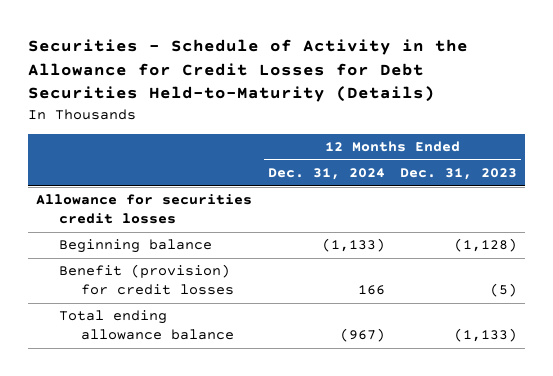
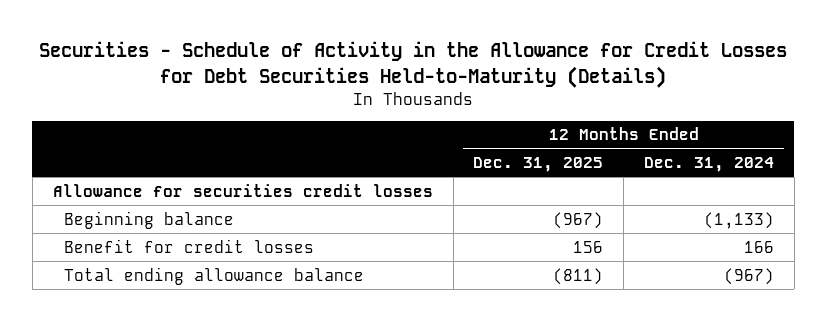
- | 12 Months Ended Dec. 31, 2024 | 12 Months Ended Dec. 31, 2023
+ | 12 Months Ended Dec. 31, 2025 | 12 Months Ended Dec. 31, 2024
- Benefit (provision) for credit losses | 166 | (5)
+ Benefit for credit losses | 156 | 166

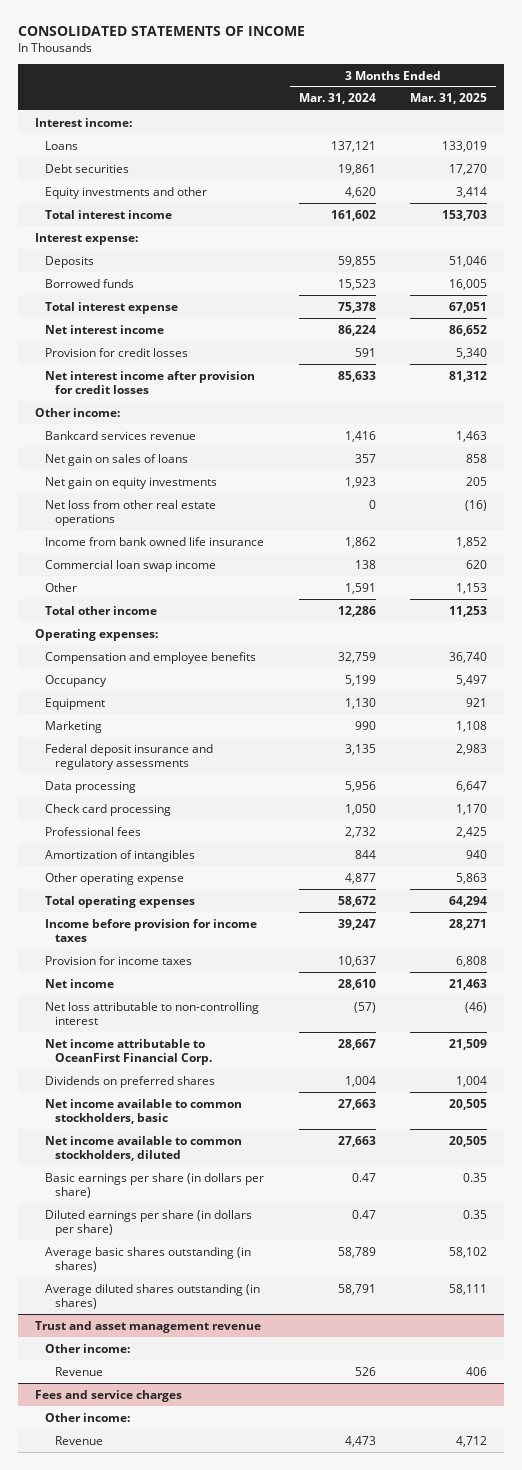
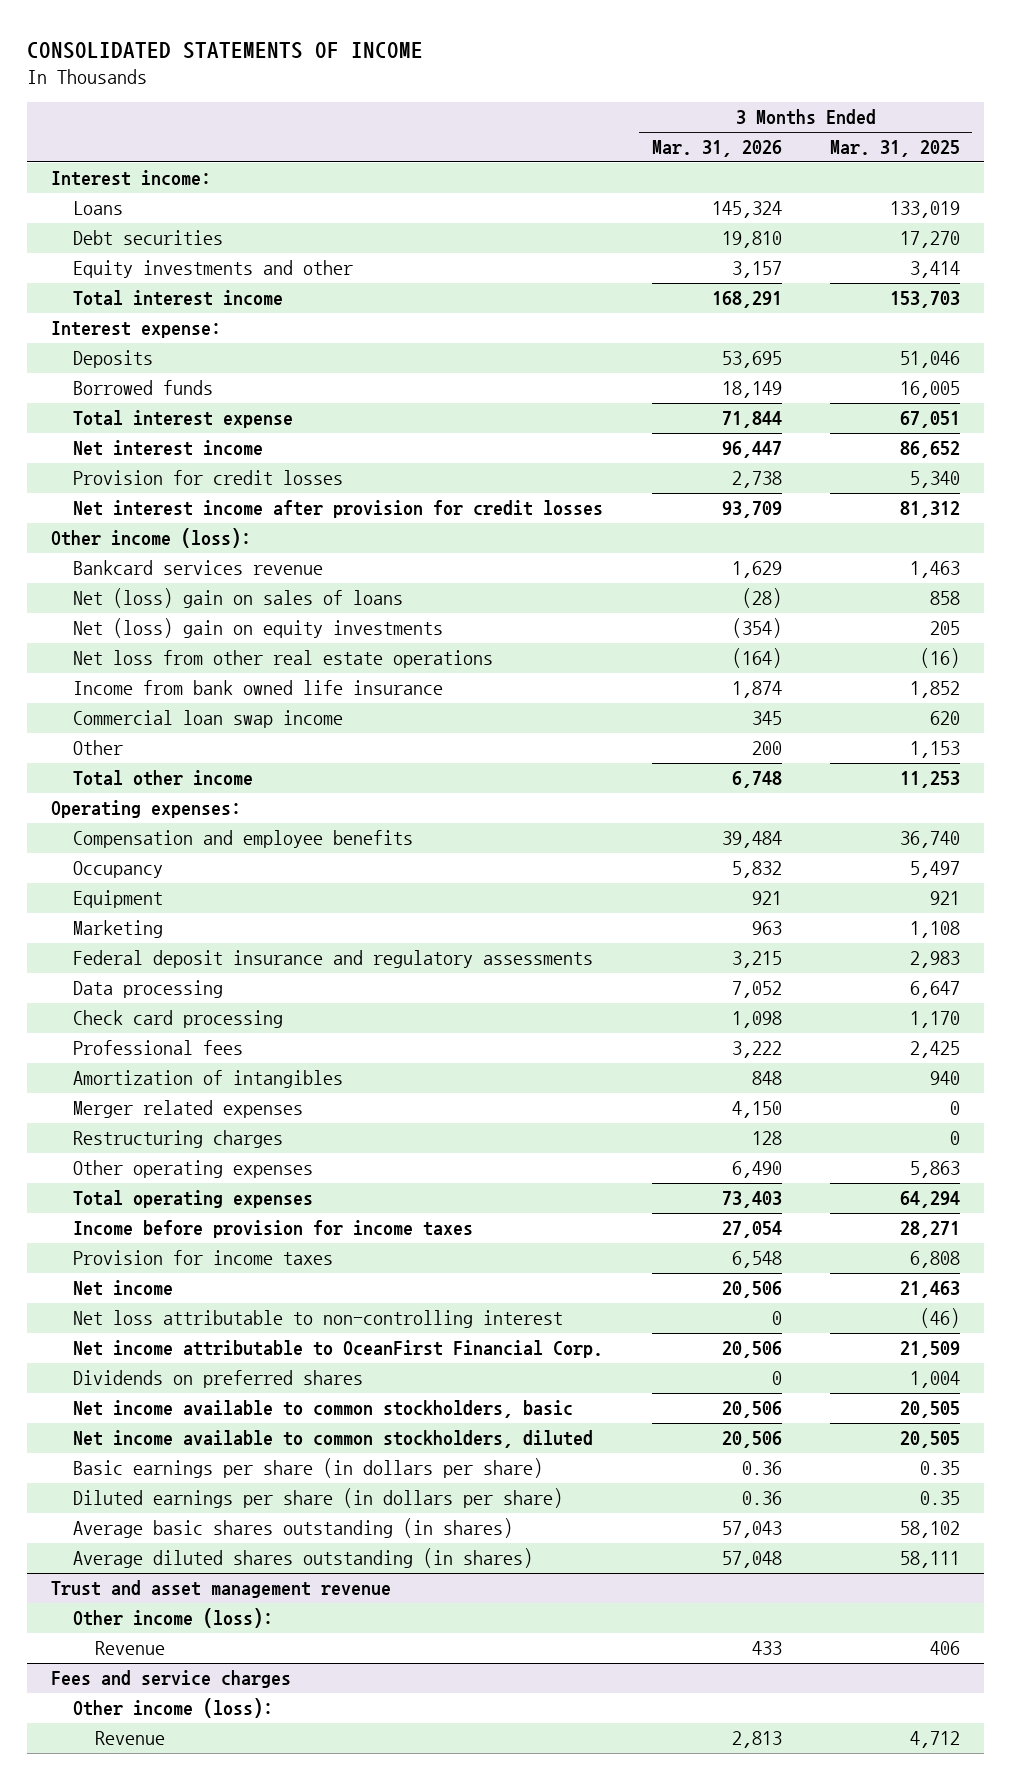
- | 3 Months Ended Mar. 31, 2024 | 3 Months Ended Mar. 31, 2025
+ | 3 Months Ended Mar. 31, 2026 | 3 Months Ended Mar. 31, 2025
- Other income:
+ Other income (loss):
- Net gain on sales of loans | 357 | 858
- Net gain on equity investments | 1,923 | 205
+ Net (loss) gain on sales of loans | (28) | 858
+ Net (loss) gain on equity investments | (354) | 205
- Other operating expense | 4,877 | 5,863
+ Merger related expenses | 4,150 | 0
+ Restructuring charges | 128 | 0
+ Other operating expenses | 6,490 | 5,863
@ Trust and asset management revenue
- Other income:
+ Other income (loss):
@ Fees and service charges
- Other income:
+ Other income (loss):

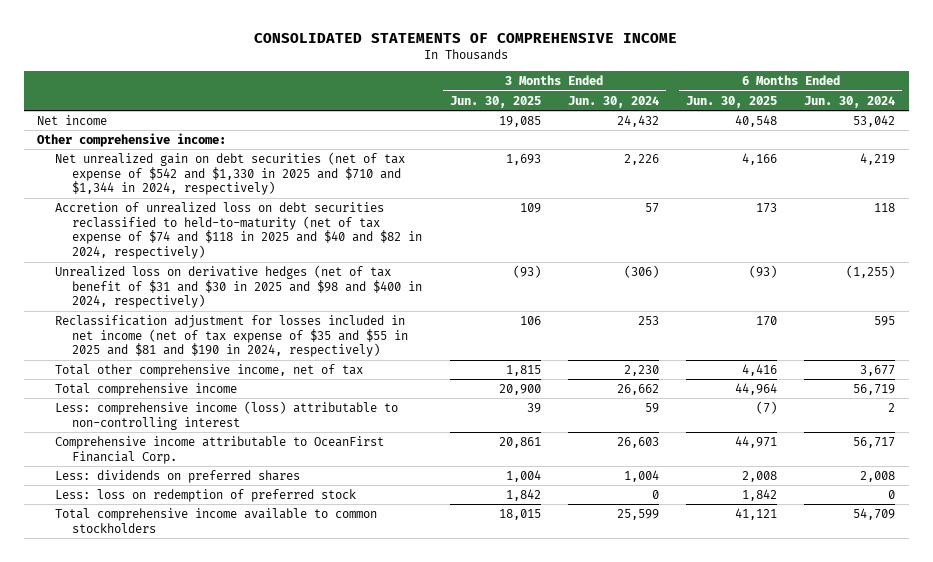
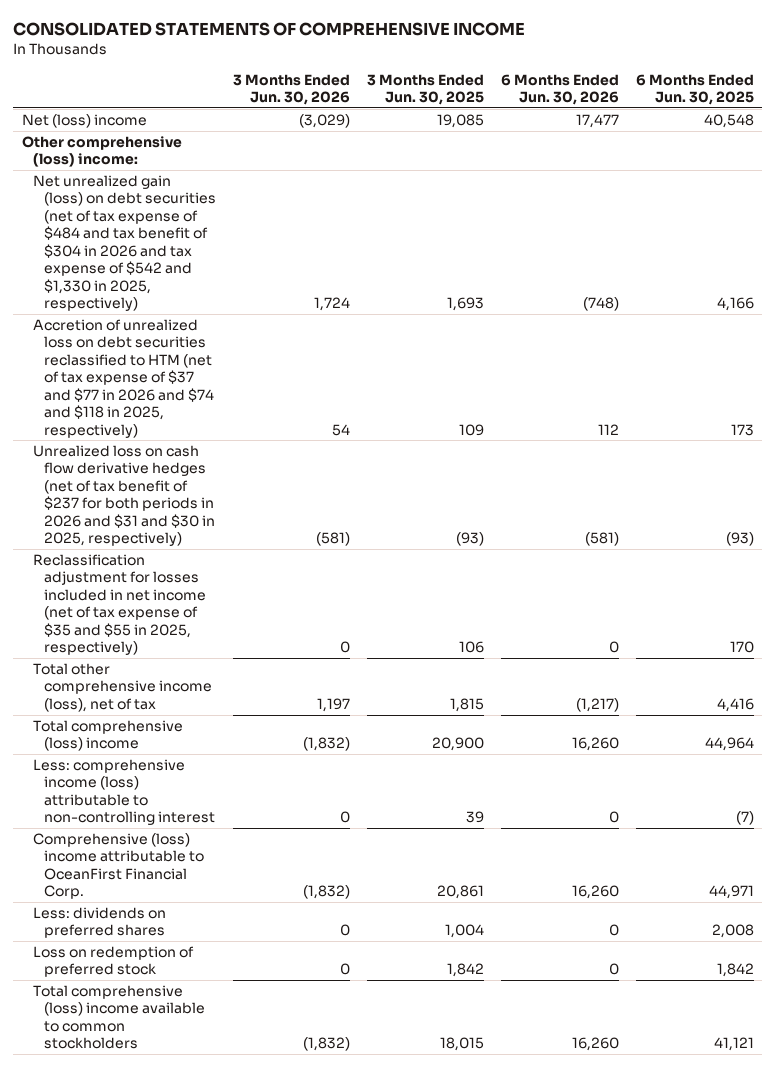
- | 3 Months Ended Jun. 30, 2025 | 3 Months Ended Jun. 30, 2024 | 6 Months Ended Jun. 30, 2025 | 6 Months Ended Jun. 30, 2024
+ | 3 Months Ended Jun. 30, 2026 | 3 Months Ended Jun. 30, 2025 | 6 Months Ended Jun. 30, 2026 | 6 Months Ended Jun. 30, 2025
- Net income | 19,085 | 24,432 | 40,548 | 53,042
- Other comprehensive income:
- Net unrealized gain on debt securities (net of tax expense of $542 and $1,330 in 2025 and $710 and $1,344 in 2024, respectively) | 1,693 | 2,226 | 4,166 | 4,219
- Accretion of unrealized loss on debt securities reclassified to held-to-maturity (net of tax expense of $74 and $118 in 2025 and $40 and $82 in 2024, respectively) | 109 | 57 | 173 | 118
- Unrealized loss on derivative hedges (net of tax benefit of $31 and $30 in 2025 and $98 and $400 in 2024, respectively) | (93) | (306) | (93) | (1,255)
- Reclassification adjustment for losses included in net income (net of tax expense of $35 and $55 in 2025 and $81 and $190 in 2024, respectively) | 106 | 253 | 170 | 595
- Total other comprehensive income, net of tax | 1,815 | 2,230 | 4,416 | 3,677
- Total comprehensive income | 20,900 | 26,662 | 44,964 | 56,719
+ Net (loss) income | (3,029) | 19,085 | 17,477 | 40,548
+ Other comprehensive (loss) income:
+ Net unrealized gain (loss) on debt securities (net of tax expense of $484 and tax benefit of $304 in 2026 and tax expense of $542 and $1,330 in 2025, respectively) | 1,724 | 1,693 | (748) | 4,166
+ Accretion of unrealized loss on debt securities reclassified to HTM (net of tax expense of $37 and $77 in 2026 and $74 and $118 in 2025, respectively) | 54 | 109 | 112 | 173
+ Unrealized loss on cash flow derivative hedges (net of tax benefit of $237 for both periods in 2026 and $31 and $30 in 2025, respectively) | (581) | (93) | (581) | (93)
+ Reclassification adjustment for losses included in net income (net of tax expense of $35 and $55 in 2025, respectively) | 0 | 106 | 0 | 170
+ Total other comprehensive income (loss), net of tax | 1,197 | 1,815 | (1,217) | 4,416
+ Total comprehensive (loss) income | (1,832) | 20,900 | 16,260 | 44,964
- Comprehensive income attributable to OceanFirst Financial Corp. | 20,861 | 26,603 | 44,971 | 56,717
+ Comprehensive (loss) income attributable to OceanFirst Financial Corp. | (1,832) | 20,861 | 16,260 | 44,971
- Less: loss on redemption of preferred stock | 1,842 | 0 | 1,842 | 0
- Total comprehensive income available to common stockholders | 18,015 | 25,599 | 41,121 | 54,709
+ Loss on redemption of preferred stock | 0 | 1,842 | 0 | 1,842
+ Total comprehensive (loss) income available to common stockholders | (1,832) | 18,015 | 16,260 | 41,121

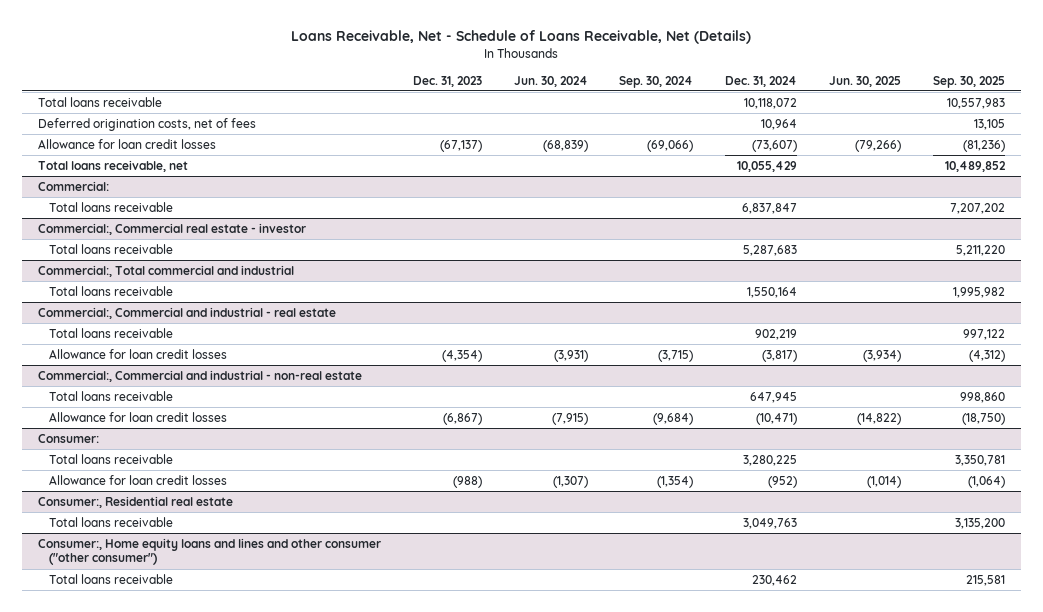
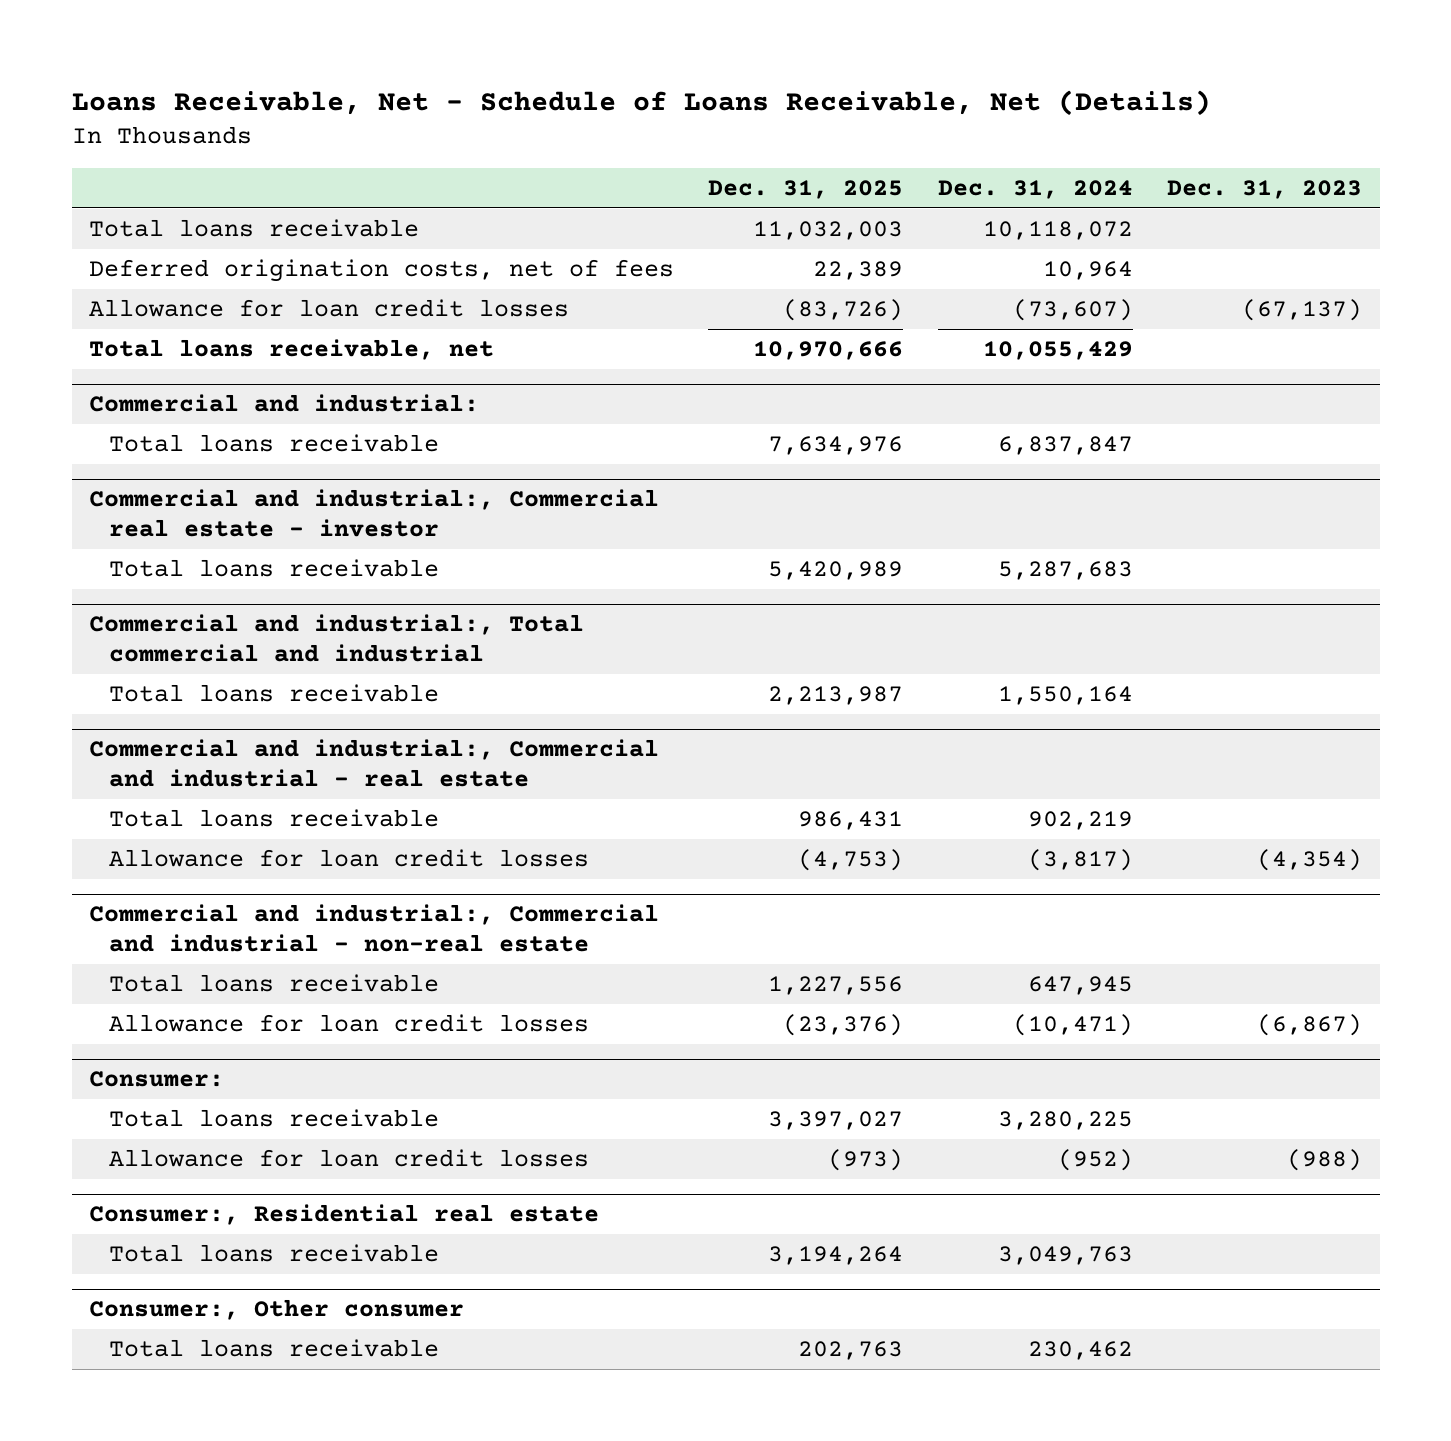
- | Dec. 31, 2023 | Jun. 30, 2024 | Sep. 30, 2024 | Dec. 31, 2024 | Jun. 30, 2025 | Sep. 30, 2025
+ | Dec. 31, 2025 | Dec. 31, 2024 | Dec. 31, 2023
- Commercial:
+ Commercial and industrial:
- Commercial:, Commercial real estate - investor
+ Commercial and industrial:, Commercial real estate - investor
- Commercial:, Total commercial and industrial
+ Commercial and industrial:, Total commercial and industrial
- Commercial:, Commercial and industrial - real estate
+ Commercial and industrial:, Commercial and industrial - real estate
- Commercial:, Commercial and industrial - non-real estate
+ Commercial and industrial:, Commercial and industrial - non-real estate
- Consumer:, Home equity loans and lines and other consumer ("other consumer")
+ Consumer:, Other consumer

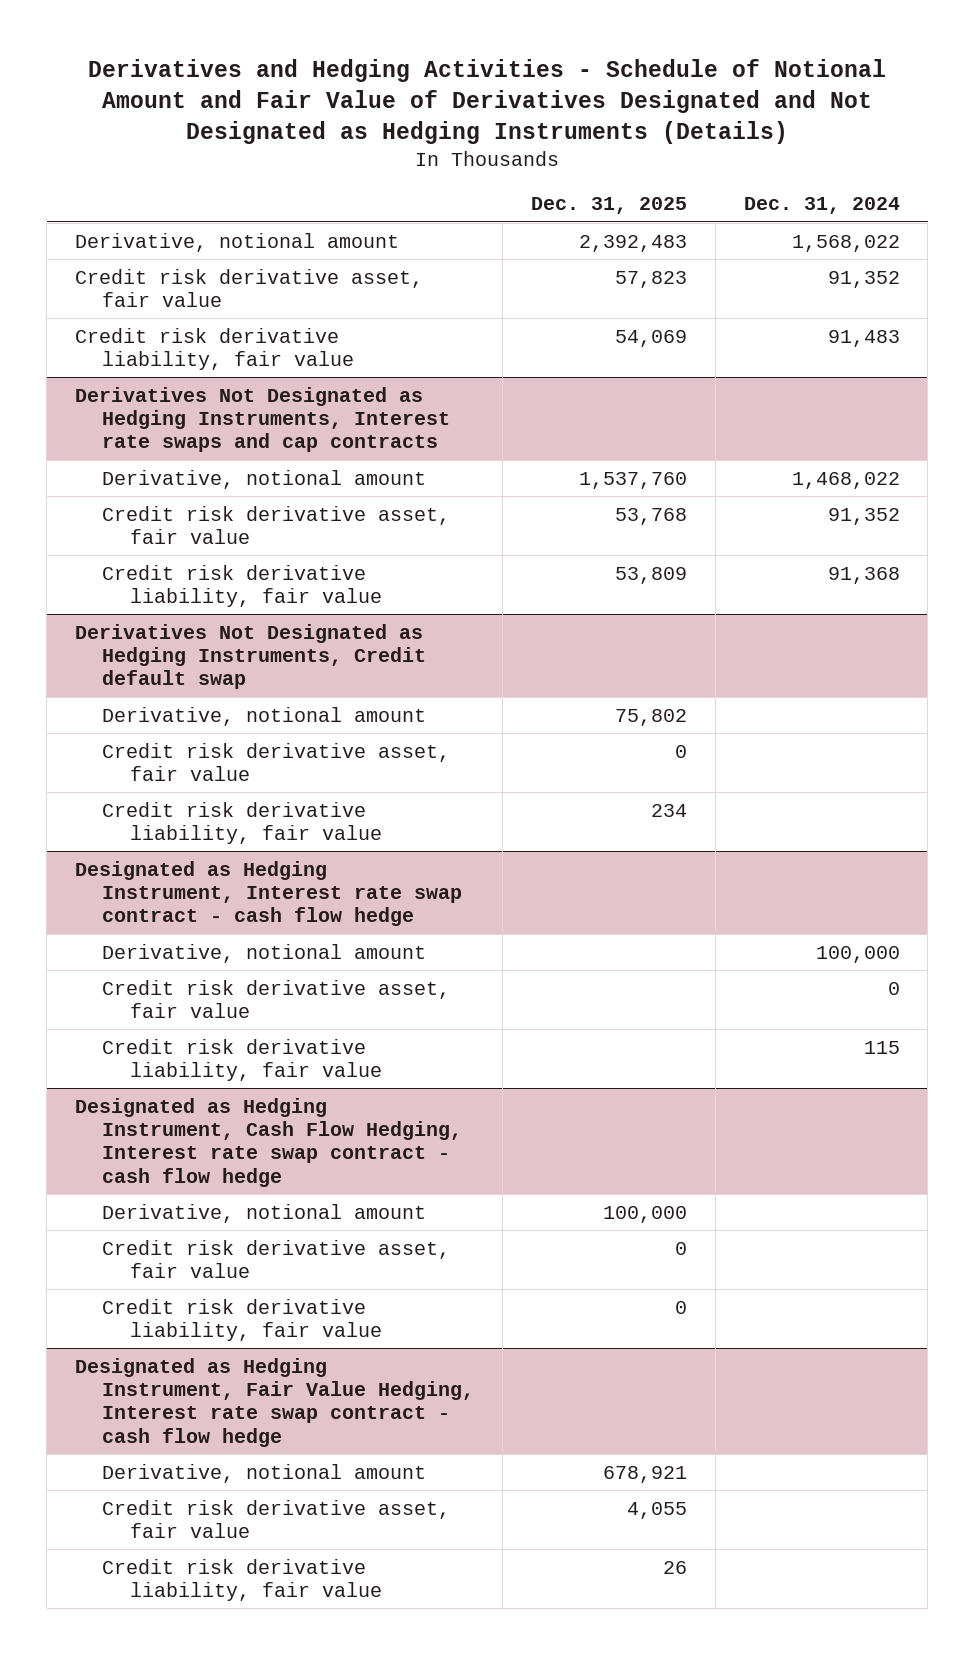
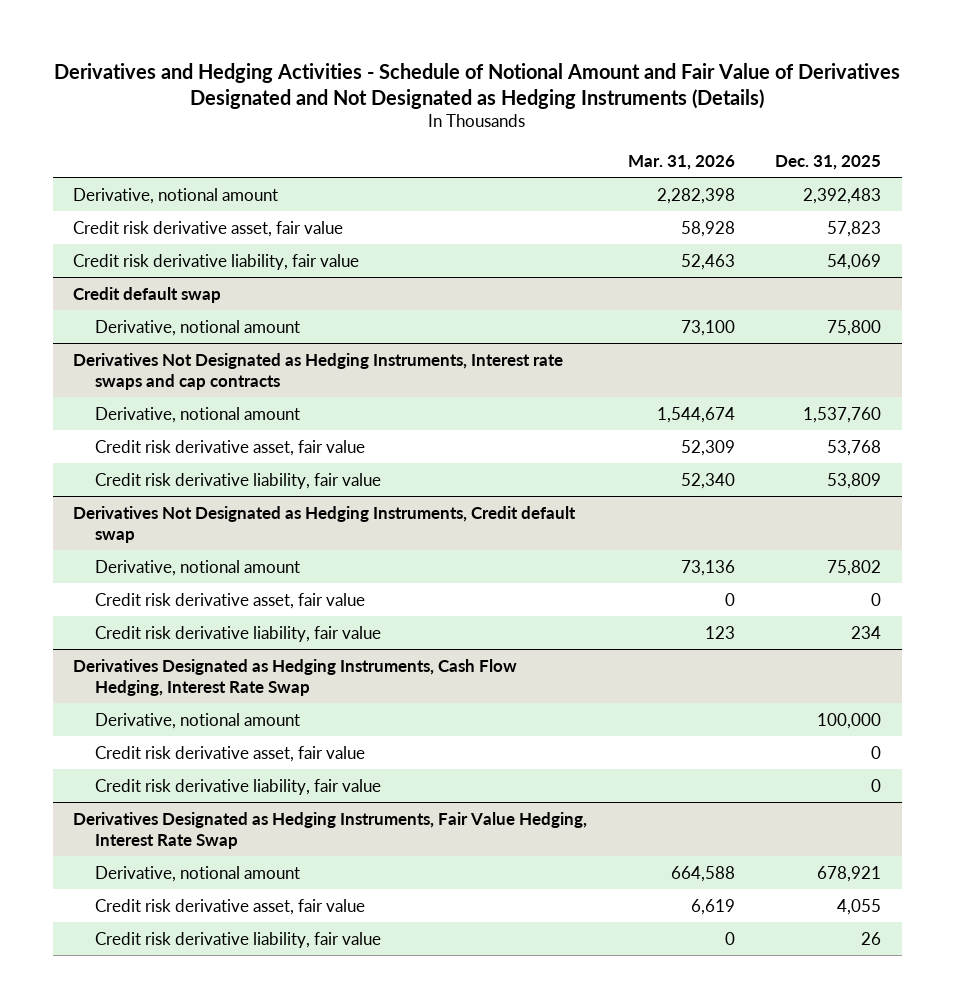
- | Dec. 31, 2025 | Dec. 31, 2024
+ | Mar. 31, 2026 | Dec. 31, 2025
+ Credit default swap
+ Derivative, notional amount | 73,100 | 75,800
- Designated as Hedging Instrument, Interest rate swap contract - cash flow hedge
- Derivative, notional amount | | 100,000
- Credit risk derivative asset, fair value | | 0
- Credit risk derivative liability, fair value | | 115
- Designated as Hedging Instrument, Cash Flow Hedging, Interest rate swap contract - cash flow hedge
+ Derivatives Designated as Hedging Instruments, Cash Flow Hedging, Interest Rate Swap
- Designated as Hedging Instrument, Fair Value Hedging, Interest rate swap contract - cash flow hedge
+ Derivatives Designated as Hedging Instruments, Fair Value Hedging, Interest Rate Swap

